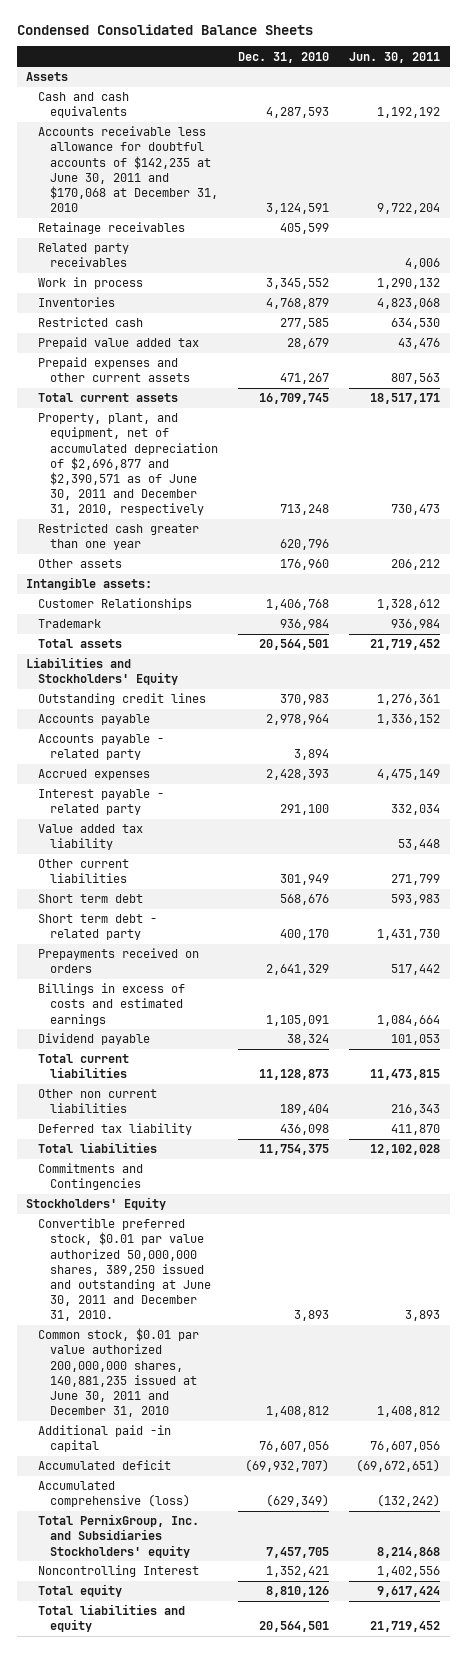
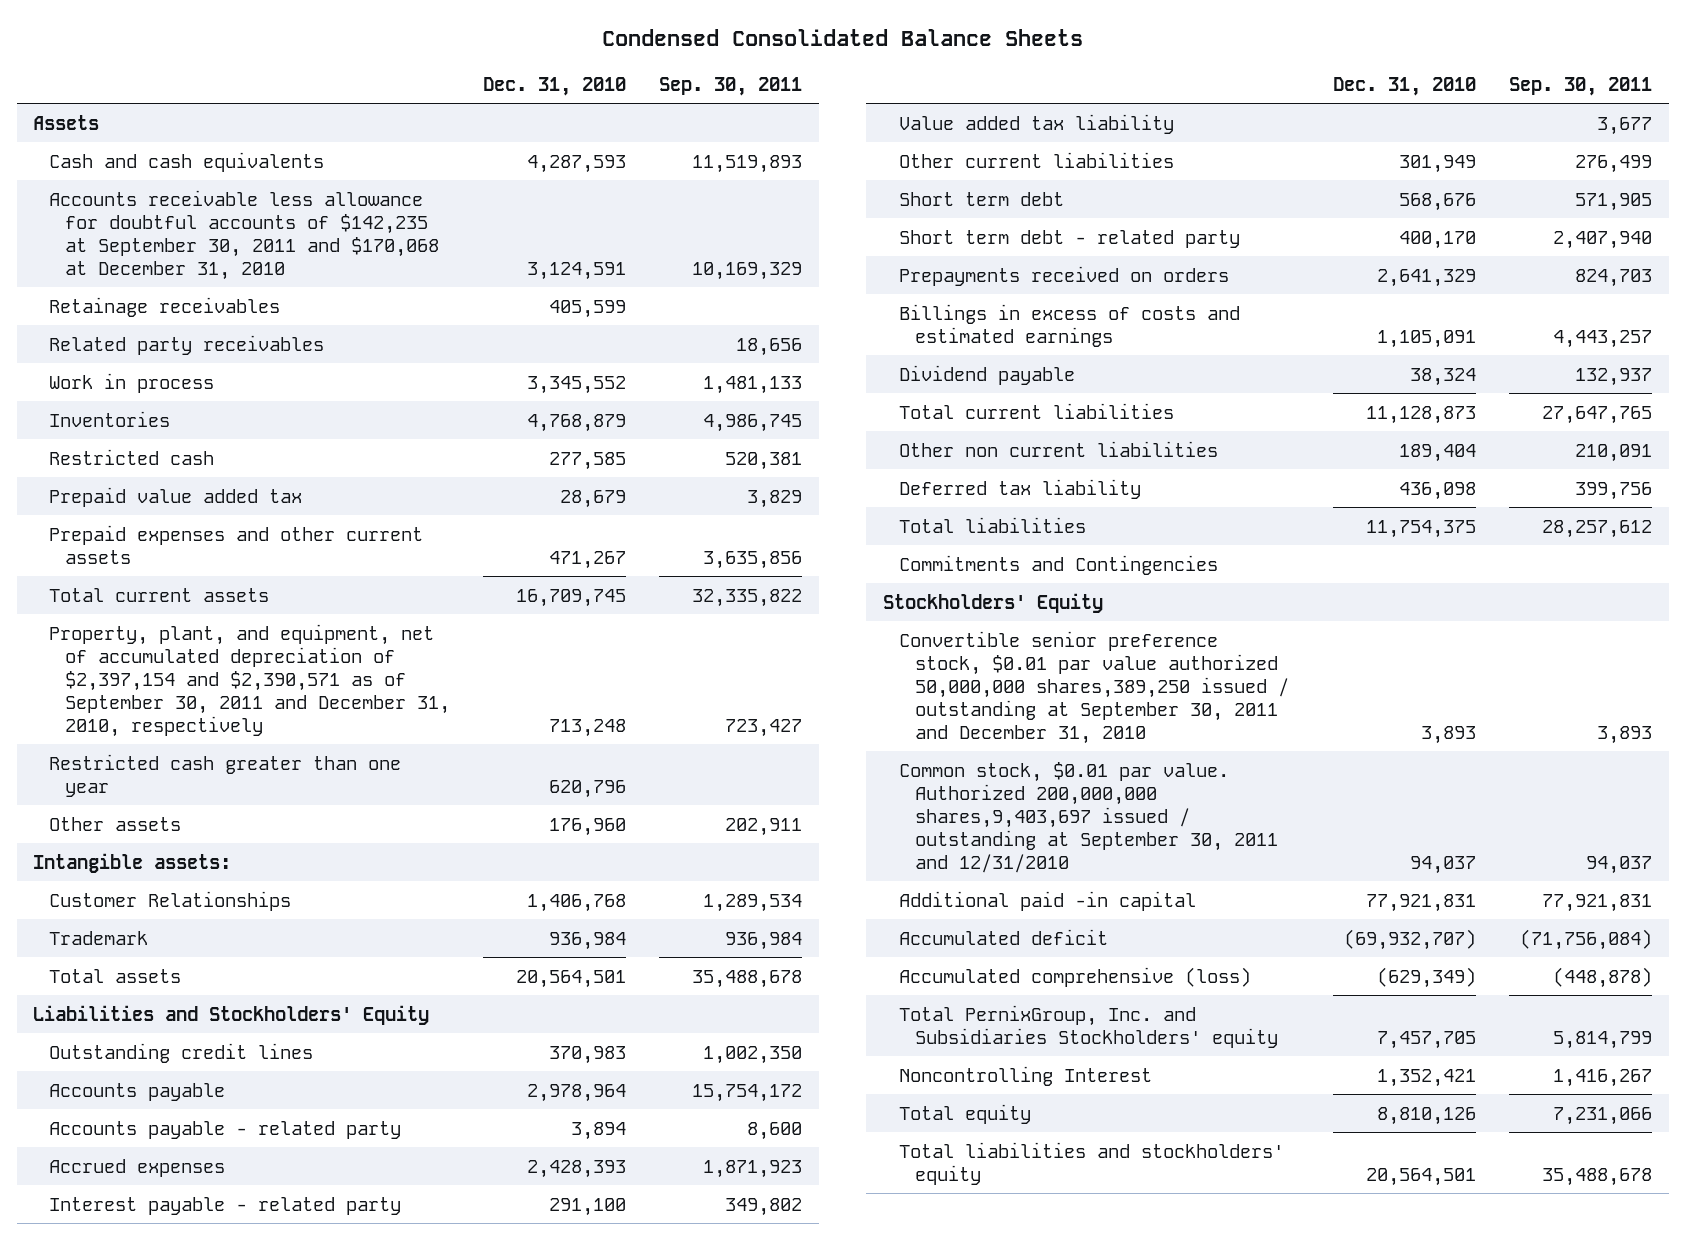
- | Dec. 31, 2010 | Jun. 30, 2011
+ | Dec. 31, 2010 | Sep. 30, 2011
- Accounts receivable less allowance for doubtful accounts of $142,235 at June 30, 2011 and $170,068 at December 31, 2010 | 3,124,591 | 9,722,204
+ Accounts receivable less allowance for doubtful accounts of $142,235 at September 30, 2011 and $170,068 at December 31, 2010 | 3,124,591 | 10,169,329
- Property, plant, and equipment, net of accumulated depreciation of $2,696,877 and $2,390,571 as of June 30, 2011 and December 31, 2010, respectively | 713,248 | 730,473
+ Property, plant, and equipment, net of accumulated depreciation of $2,397,154 and $2,390,571 as of September 30, 2011 and December 31, 2010, respectively | 713,248 | 723,427
- Convertible preferred stock, $0.01 par value authorized 50,000,000 shares, 389,250 issued and outstanding at June 30, 2011 and December 31, 2010. | 3,893 | 3,893
- Common stock, $0.01 par value authorized 200,000,000 shares, 140,881,235 issued at June 30, 2011 and December 31, 2010 | 1,408,812 | 1,408,812
- Additional paid -in capital | 76,607,056 | 76,607,056
+ Convertible senior preference stock, $0.01 par value authorized 50,000,000 shares,389,250 issued / outstanding at September 30, 2011 and December 31, 2010 | 3,893 | 3,893
+ Common stock, $0.01 par value. Authorized 200,000,000 shares,9,403,697 issued / outstanding at September 30, 2011 and 12/31/2010 | 94,037 | 94,037
+ Additional paid -in capital | 77,921,831 | 77,921,831
- Total liabilities and equity | 20,564,501 | 21,719,452
+ Total liabilities and stockholders' equity | 20,564,501 | 35,488,678

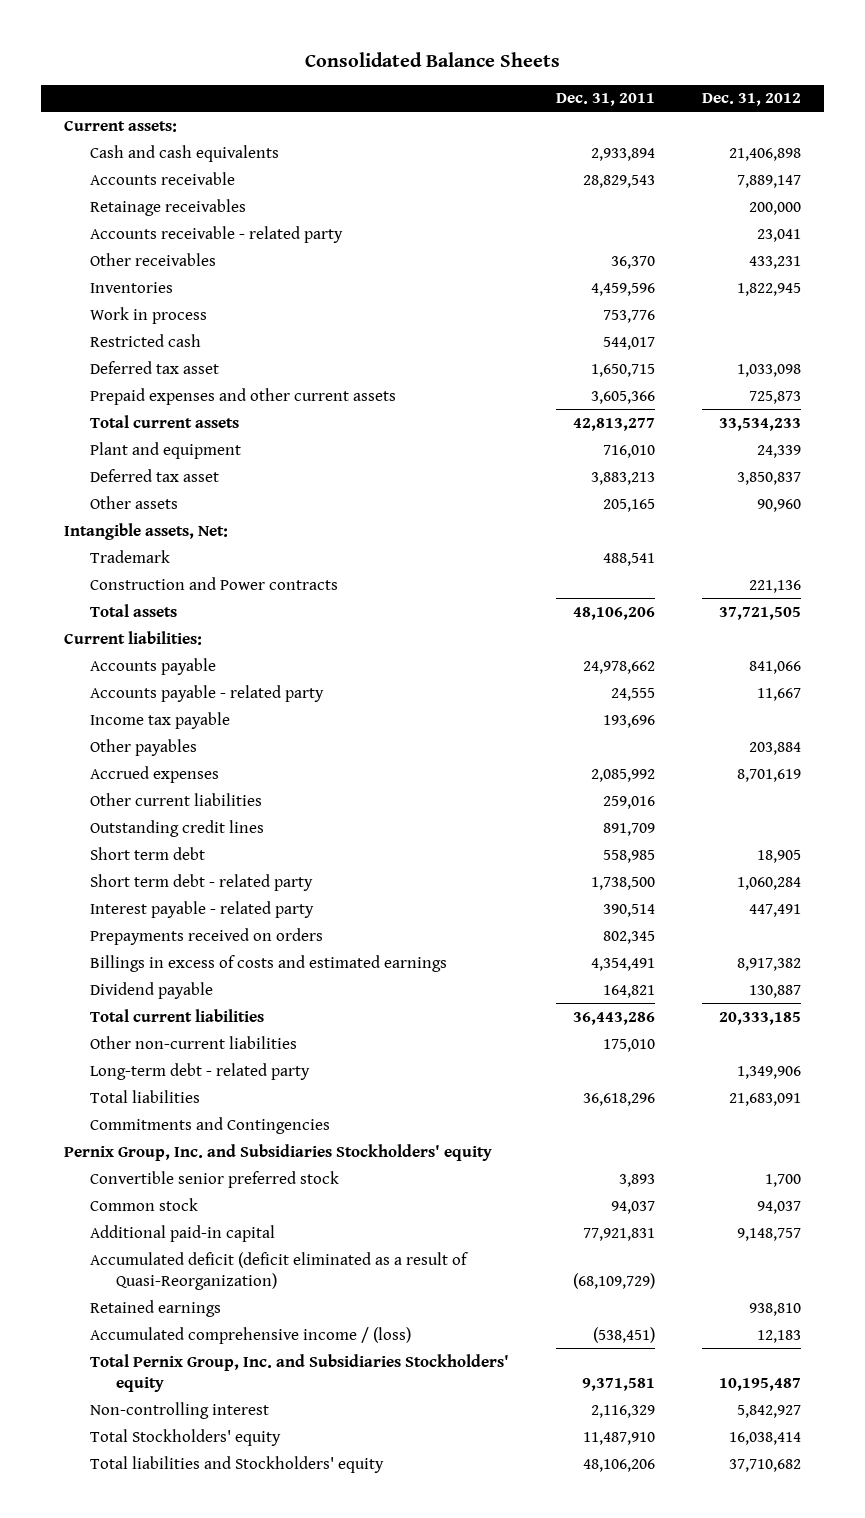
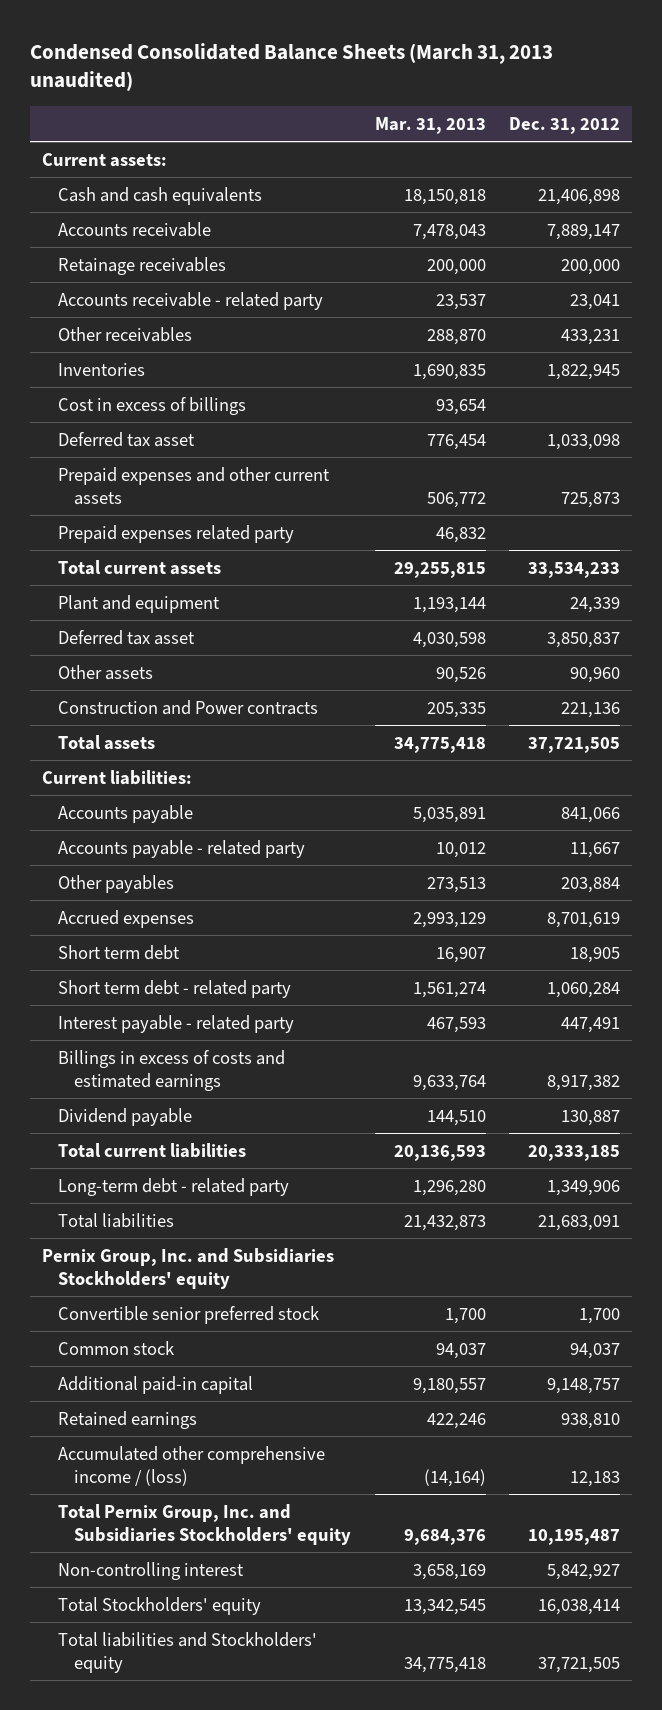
- Consolidated Balance Sheets
+ Condensed Consolidated Balance Sheets (March 31, 2013 unaudited)
- | Dec. 31, 2011 | Dec. 31, 2012
+ | Mar. 31, 2013 | Dec. 31, 2012
- Work in process | 753,776 |
- Restricted cash | 544,017 |
+ Cost in excess of billings | 93,654 |
+ Prepaid expenses related party | 46,832 |
- Intangible assets, Net:
- Trademark | 488,541 |
- Income tax payable | 193,696 |
- Other current liabilities | 259,016 |
- Outstanding credit lines | 891,709 |
- Prepayments received on orders | 802,345 |
- Other non-current liabilities | 175,010 |
- Commitments and Contingencies
- Accumulated deficit (deficit eliminated as a result of Quasi-Reorganization) | (68,109,729) |
- Accumulated comprehensive income / (loss) | (538,451) | 12,183
+ Accumulated other comprehensive income / (loss) | (14,164) | 12,183
- Total liabilities and Stockholders' equity | 48,106,206 | 37,710,682
+ Total liabilities and Stockholders' equity | 34,775,418 | 37,721,505

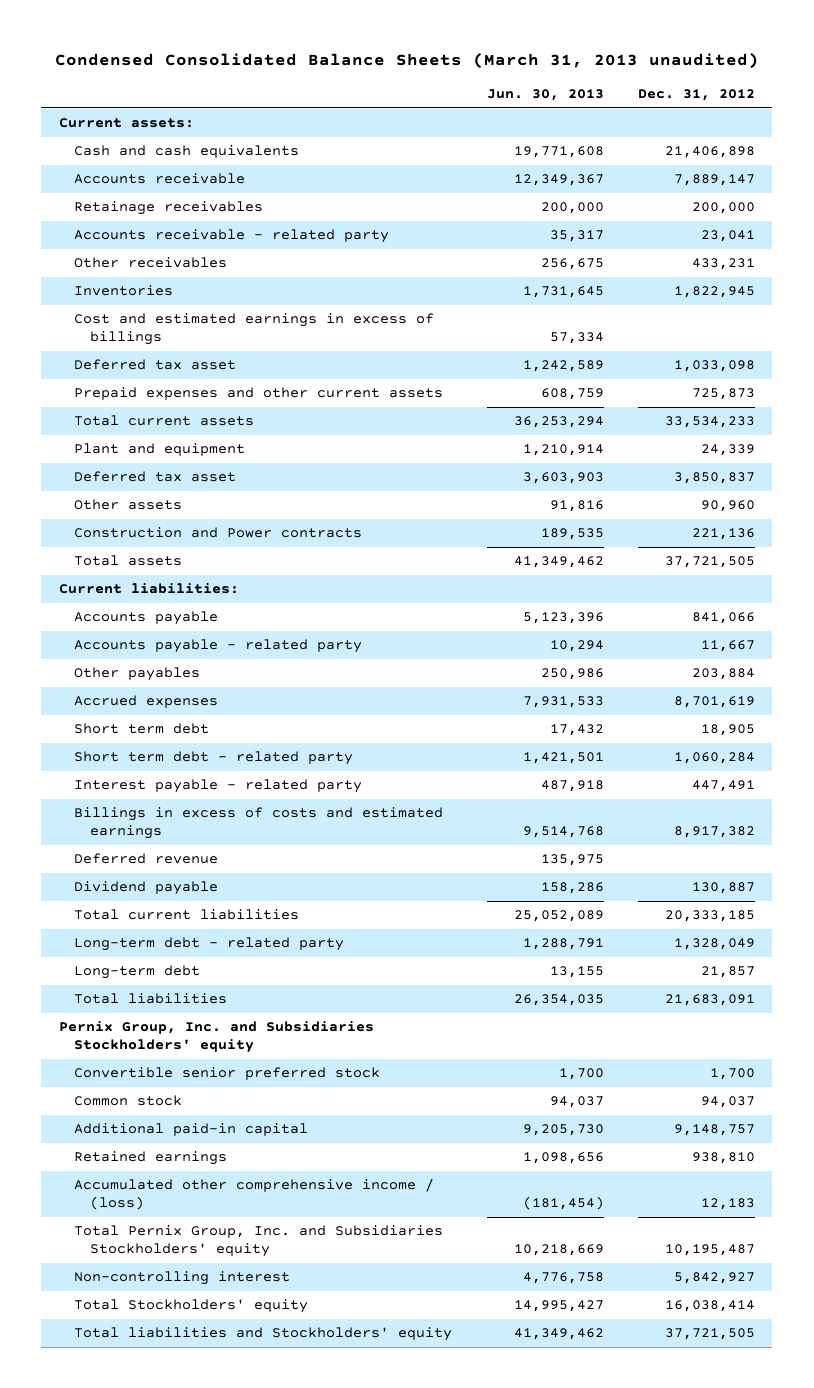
- | Mar. 31, 2013 | Dec. 31, 2012
+ | Jun. 30, 2013 | Dec. 31, 2012
- Cost in excess of billings | 93,654 |
+ Cost and estimated earnings in excess of billings | 57,334 |
- Prepaid expenses related party | 46,832 |
+ Deferred revenue | 135,975 |
- Long-term debt - related party | 1,296,280 | 1,349,906
+ Long-term debt - related party | 1,288,791 | 1,328,049
+ Long-term debt | 13,155 | 21,857

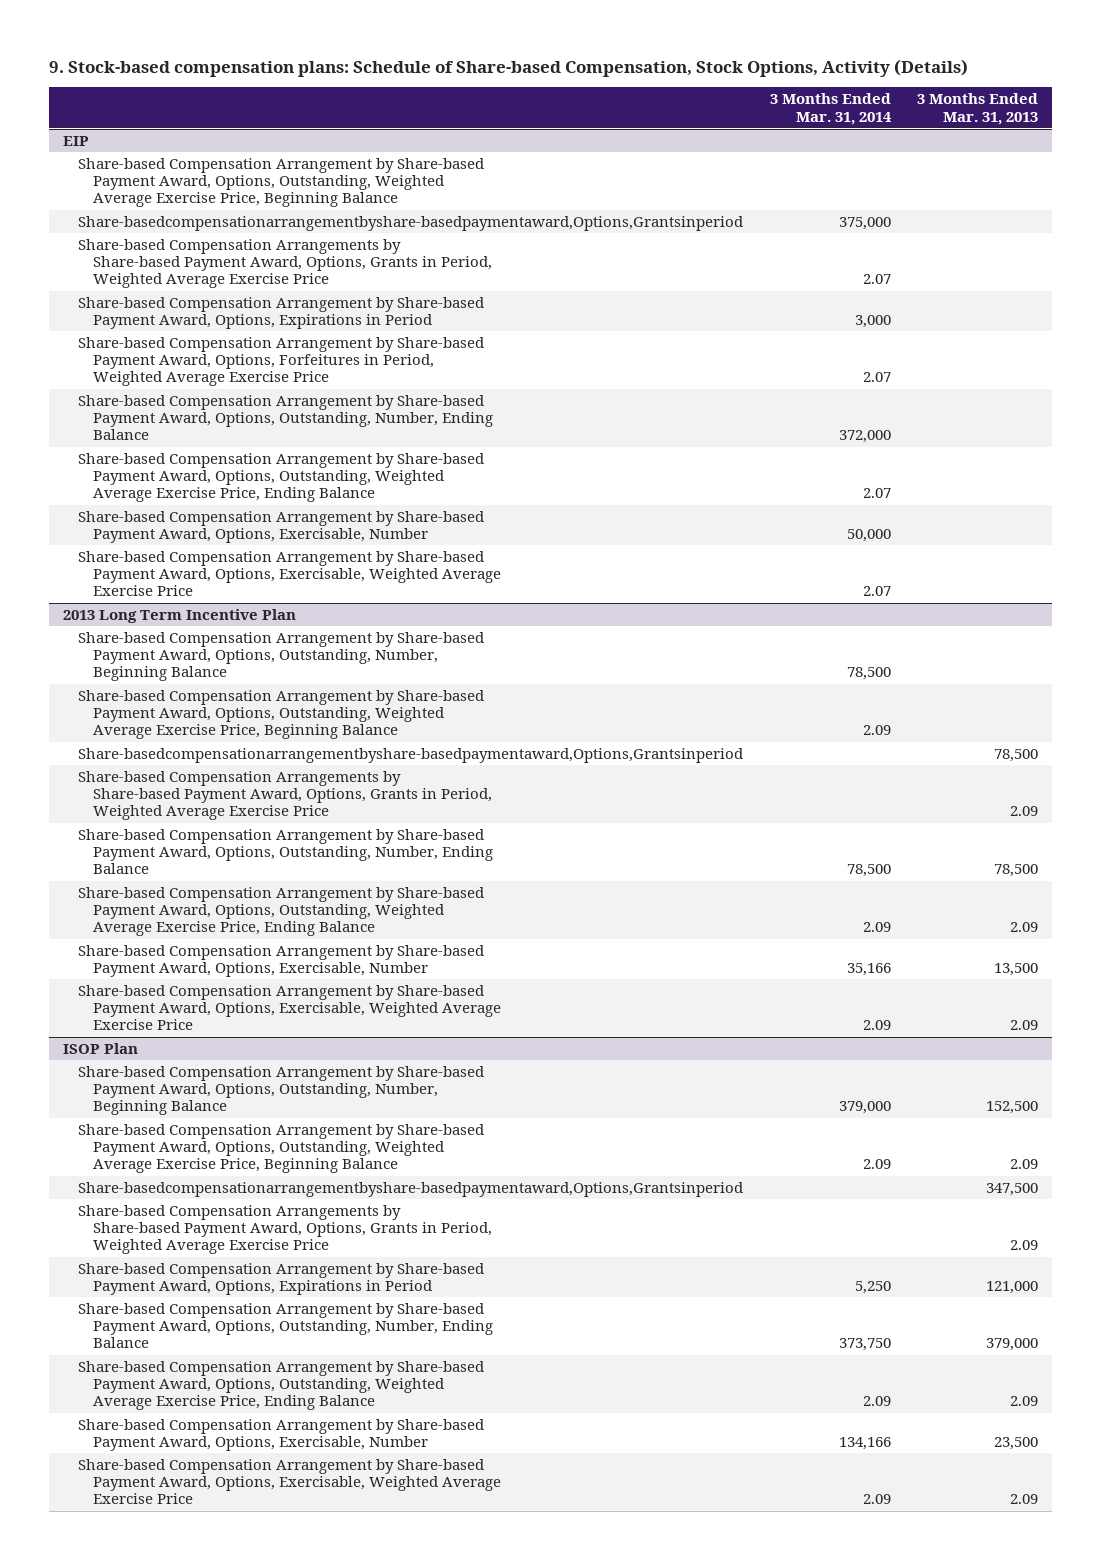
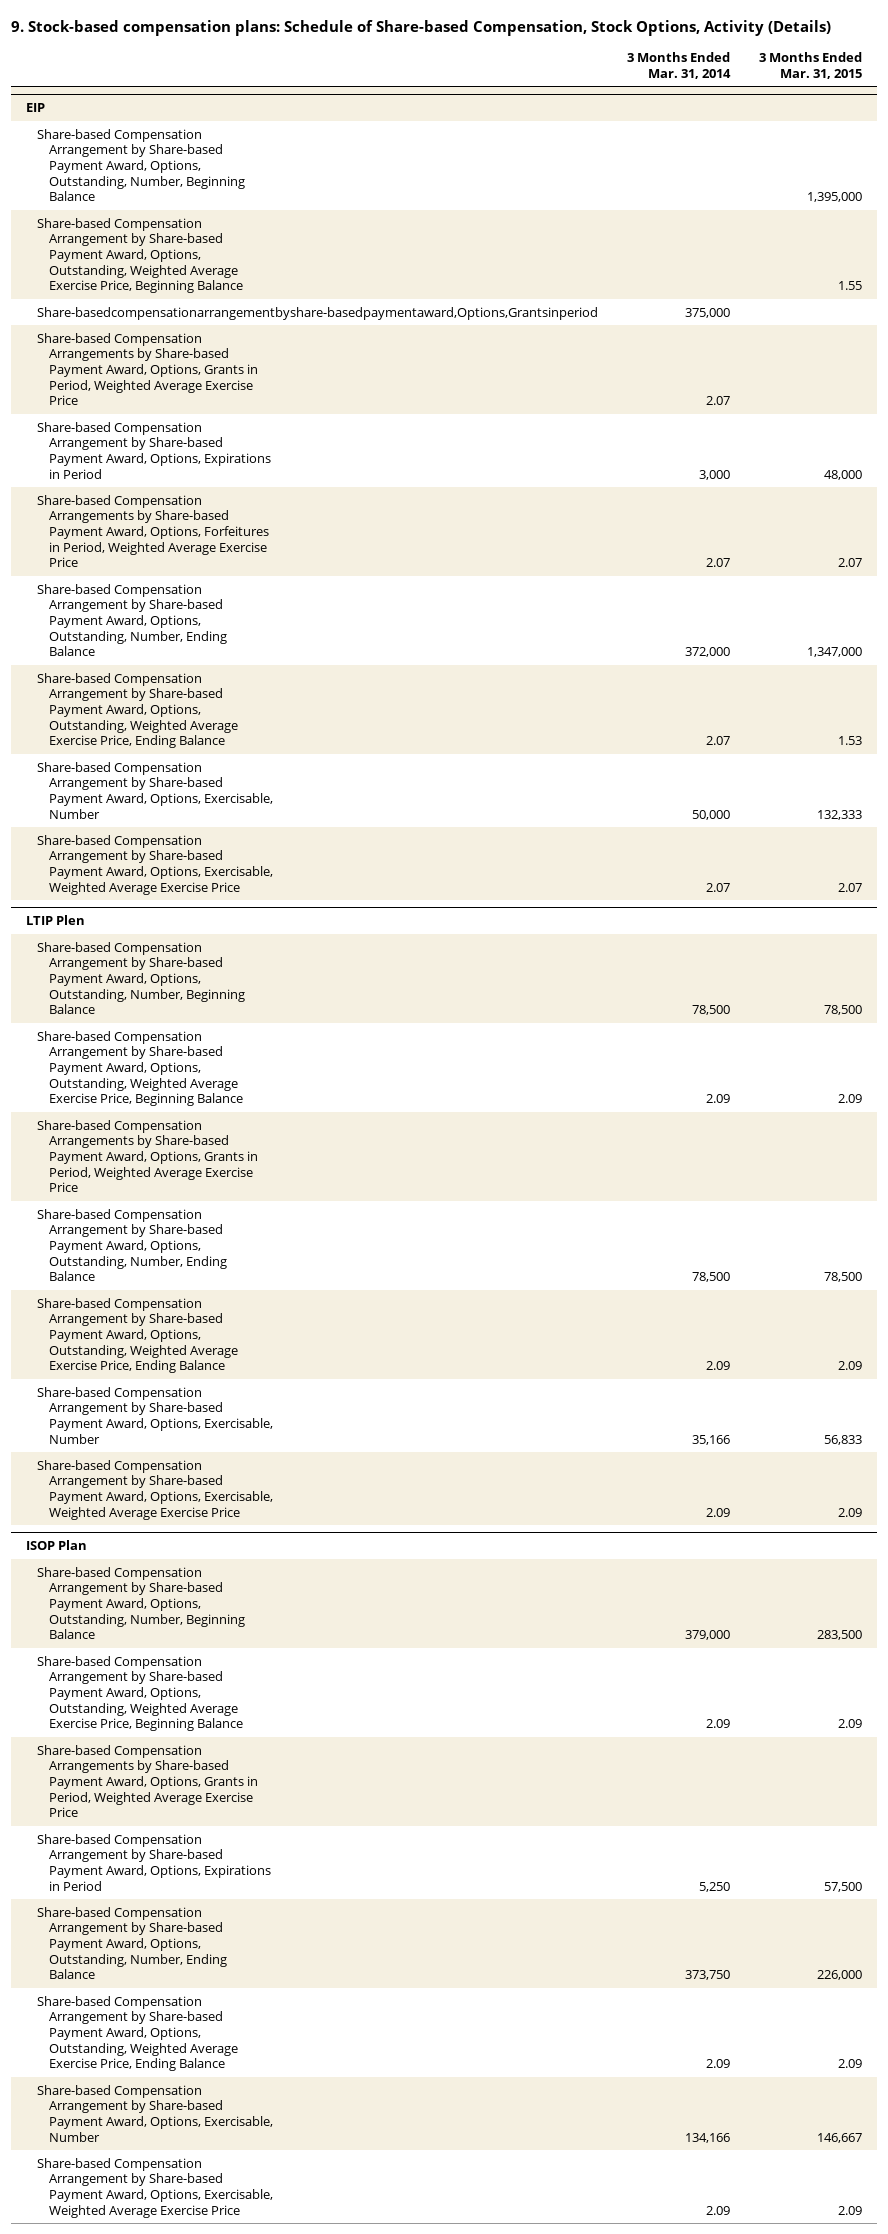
- | 3 Months Ended Mar. 31, 2014 | 3 Months Ended Mar. 31, 2013
+ | 3 Months Ended Mar. 31, 2014 | 3 Months Ended Mar. 31, 2015
@ EIP
+ Share-based Compensation Arrangement by Share-based Payment Award, Options, Outstanding, Number, Beginning Balance | | 1,395,000
- Share-based Compensation Arrangement by Share-based Payment Award, Options, Forfeitures in Period, Weighted Average Exercise Price | 2.07 |
+ Share-based Compensation Arrangements by Share-based Payment Award, Options, Forfeitures in Period, Weighted Average Exercise Price | 2.07 | 2.07
- 2013 Long Term Incentive Plan
+ LTIP Plen
- Share-basedcompensationarrangementbyshare-basedpaymentaward,Options,Grantsinperiod | | 78,500
@ ISOP Plan
- Share-basedcompensationarrangementbyshare-basedpaymentaward,Options,Grantsinperiod | | 347,500

